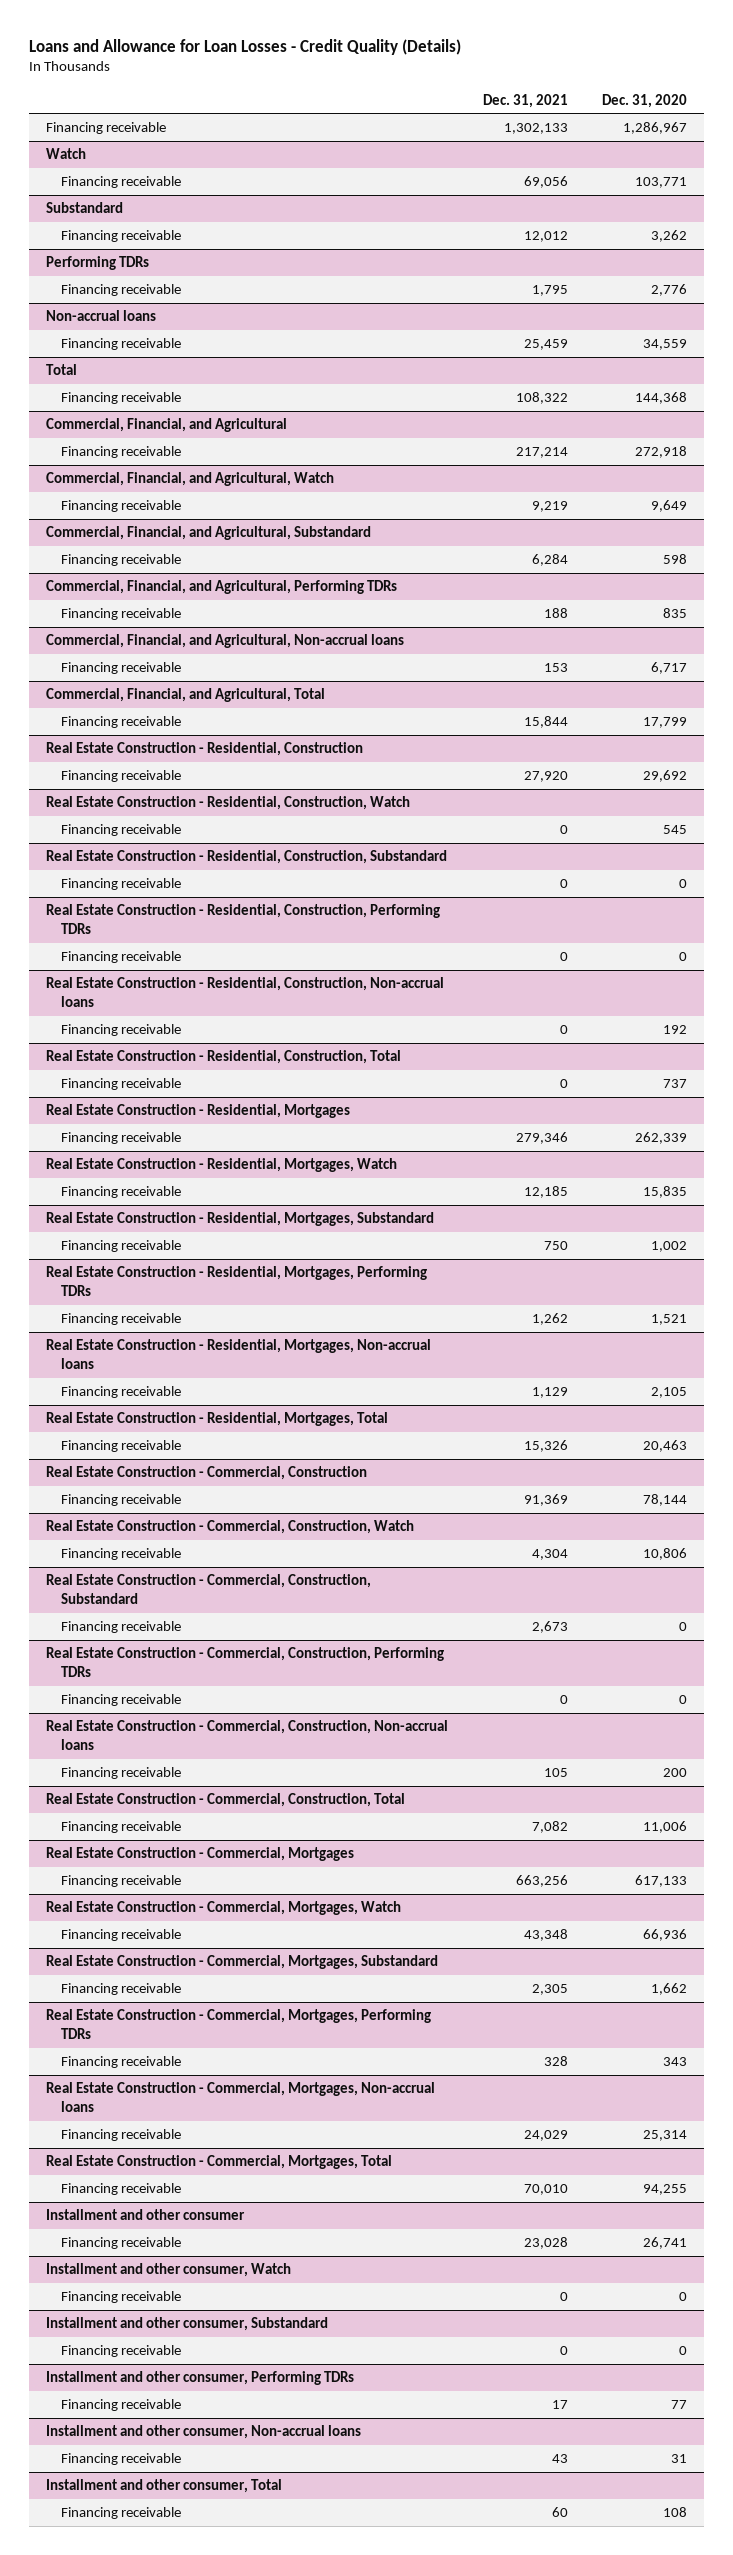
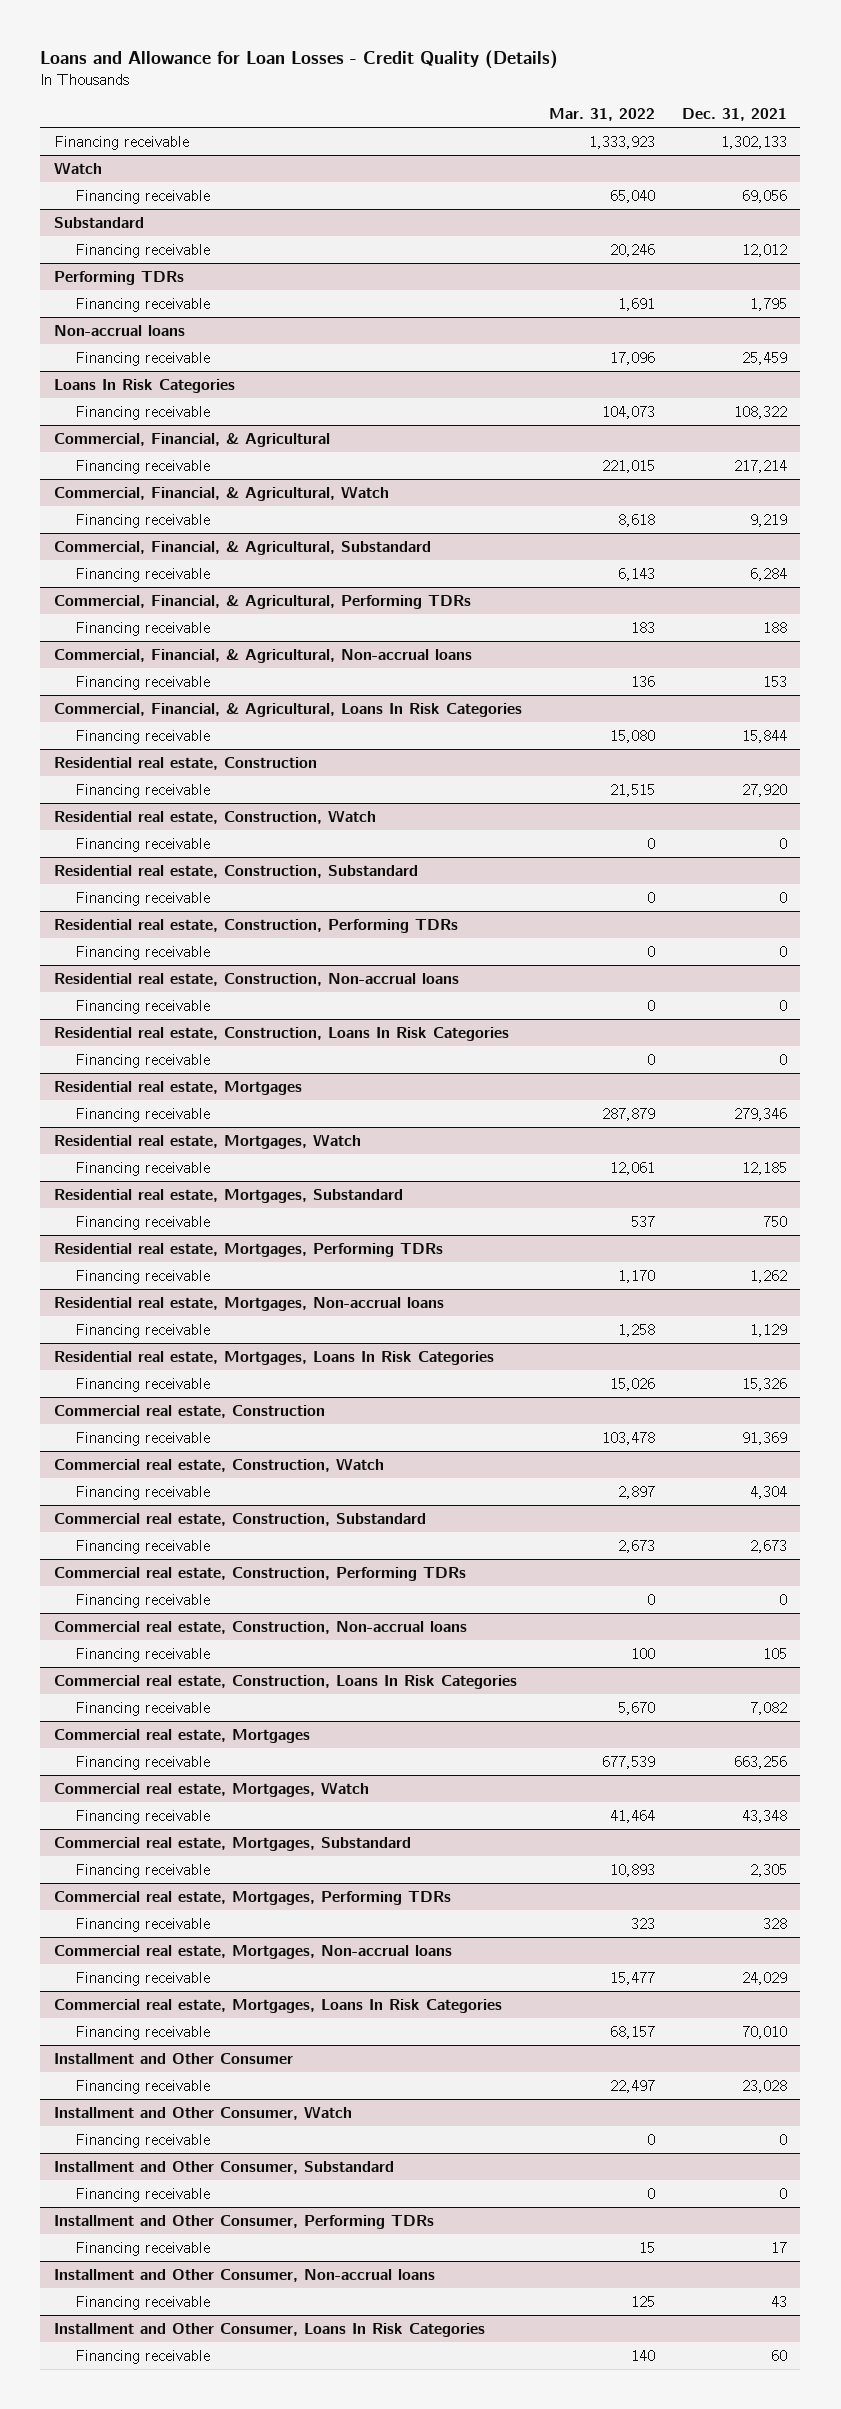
- | Dec. 31, 2021 | Dec. 31, 2020
+ | Mar. 31, 2022 | Dec. 31, 2021
- Total
+ Loans In Risk Categories
- Commercial, Financial, and Agricultural
+ Commercial, Financial, & Agricultural
- Commercial, Financial, and Agricultural, Watch
+ Commercial, Financial, & Agricultural, Watch
- Commercial, Financial, and Agricultural, Substandard
+ Commercial, Financial, & Agricultural, Substandard
- Commercial, Financial, and Agricultural, Performing TDRs
+ Commercial, Financial, & Agricultural, Performing TDRs
- Commercial, Financial, and Agricultural, Non-accrual loans
+ Commercial, Financial, & Agricultural, Non-accrual loans
- Commercial, Financial, and Agricultural, Total
+ Commercial, Financial, & Agricultural, Loans In Risk Categories
- Real Estate Construction - Residential, Construction
+ Residential real estate, Construction
- Real Estate Construction - Residential, Construction, Watch
+ Residential real estate, Construction, Watch
- Real Estate Construction - Residential, Construction, Substandard
+ Residential real estate, Construction, Substandard
- Real Estate Construction - Residential, Construction, Performing TDRs
+ Residential real estate, Construction, Performing TDRs
- Real Estate Construction - Residential, Construction, Non-accrual loans
+ Residential real estate, Construction, Non-accrual loans
- Real Estate Construction - Residential, Construction, Total
+ Residential real estate, Construction, Loans In Risk Categories
- Real Estate Construction - Residential, Mortgages
+ Residential real estate, Mortgages
- Real Estate Construction - Residential, Mortgages, Watch
+ Residential real estate, Mortgages, Watch
- Real Estate Construction - Residential, Mortgages, Substandard
+ Residential real estate, Mortgages, Substandard
- Real Estate Construction - Residential, Mortgages, Performing TDRs
+ Residential real estate, Mortgages, Performing TDRs
- Real Estate Construction - Residential, Mortgages, Non-accrual loans
+ Residential real estate, Mortgages, Non-accrual loans
- Real Estate Construction - Residential, Mortgages, Total
+ Residential real estate, Mortgages, Loans In Risk Categories
- Real Estate Construction - Commercial, Construction
+ Commercial real estate, Construction
- Real Estate Construction - Commercial, Construction, Watch
+ Commercial real estate, Construction, Watch
- Real Estate Construction - Commercial, Construction, Substandard
+ Commercial real estate, Construction, Substandard
- Real Estate Construction - Commercial, Construction, Performing TDRs
+ Commercial real estate, Construction, Performing TDRs
- Real Estate Construction - Commercial, Construction, Non-accrual loans
+ Commercial real estate, Construction, Non-accrual loans
- Real Estate Construction - Commercial, Construction, Total
+ Commercial real estate, Construction, Loans In Risk Categories
- Real Estate Construction - Commercial, Mortgages
+ Commercial real estate, Mortgages
- Real Estate Construction - Commercial, Mortgages, Watch
+ Commercial real estate, Mortgages, Watch
- Real Estate Construction - Commercial, Mortgages, Substandard
+ Commercial real estate, Mortgages, Substandard
- Real Estate Construction - Commercial, Mortgages, Performing TDRs
+ Commercial real estate, Mortgages, Performing TDRs
- Real Estate Construction - Commercial, Mortgages, Non-accrual loans
+ Commercial real estate, Mortgages, Non-accrual loans
- Real Estate Construction - Commercial, Mortgages, Total
+ Commercial real estate, Mortgages, Loans In Risk Categories
- Installment and other consumer
+ Installment and Other Consumer
- Installment and other consumer, Watch
+ Installment and Other Consumer, Watch
- Installment and other consumer, Substandard
+ Installment and Other Consumer, Substandard
- Installment and other consumer, Performing TDRs
+ Installment and Other Consumer, Performing TDRs
- Installment and other consumer, Non-accrual loans
+ Installment and Other Consumer, Non-accrual loans
- Installment and other consumer, Total
+ Installment and Other Consumer, Loans In Risk Categories

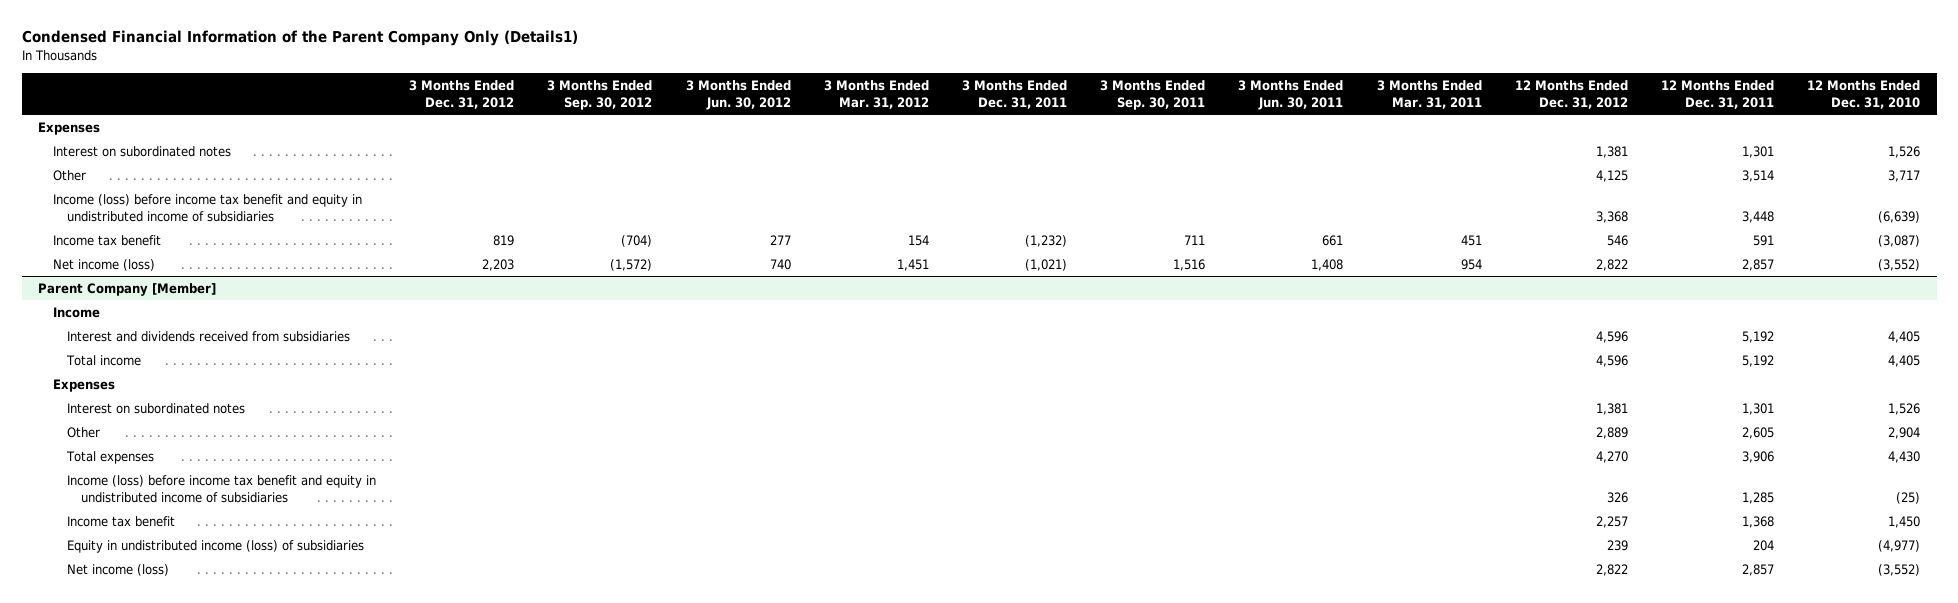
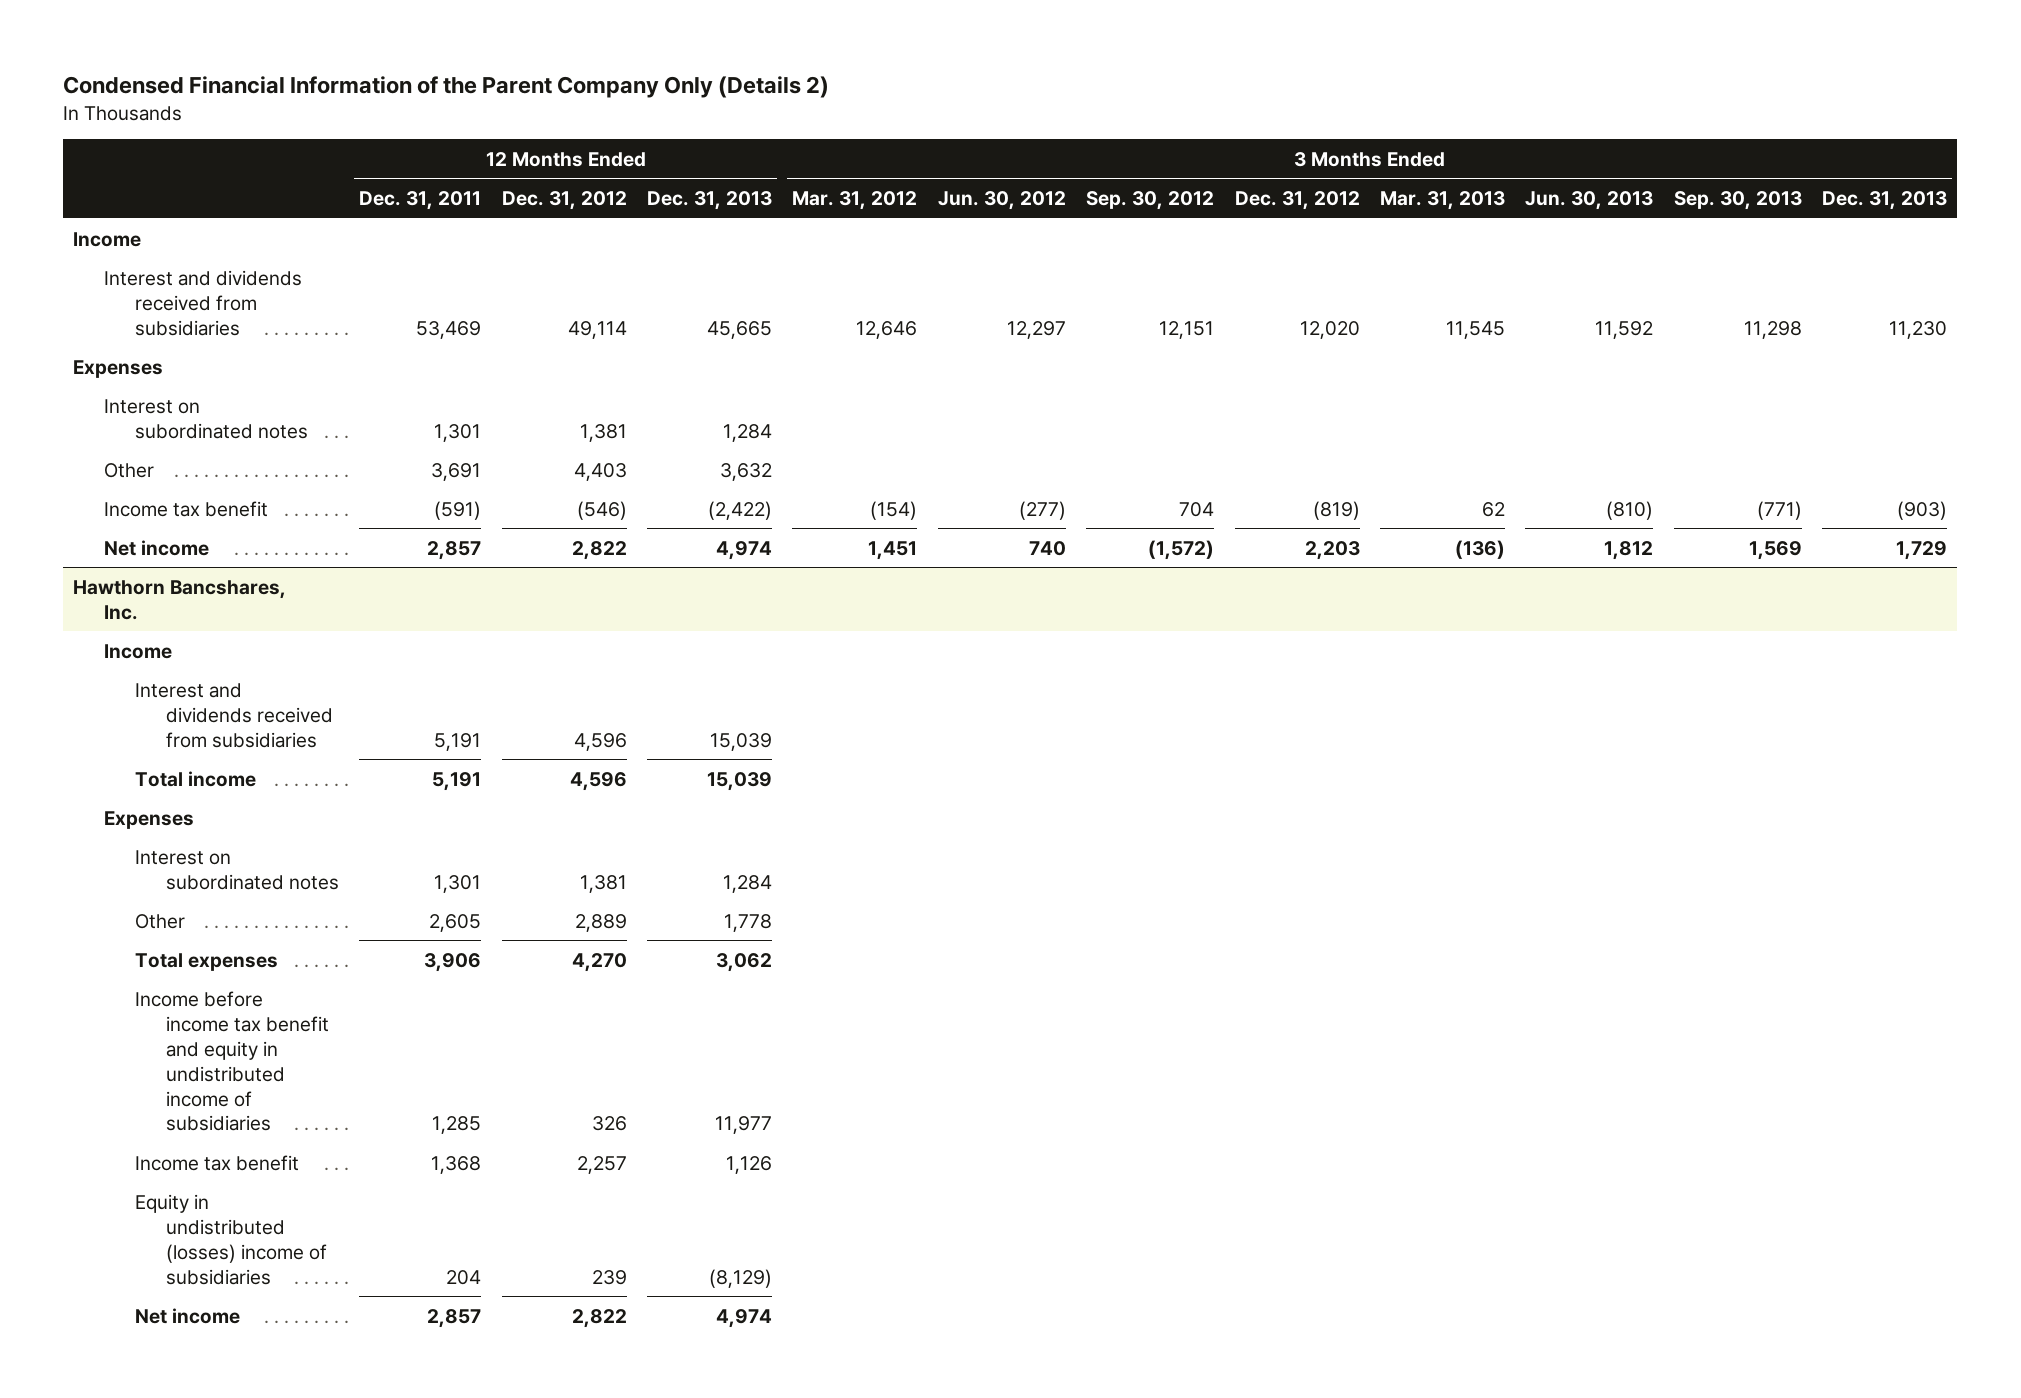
- Condensed Financial Information of the Parent Company Only (Details1)
+ Condensed Financial Information of the Parent Company Only (Details 2)
- | 3 Months Ended Dec. 31, 2012 | 3 Months Ended Sep. 30, 2012 | 3 Months Ended Jun. 30, 2012 | 3 Months Ended Mar. 31, 2012 | 3 Months Ended Dec. 31, 2011 | 3 Months Ended Sep. 30, 2011 | 3 Months Ended Jun. 30, 2011 | 3 Months Ended Mar. 31, 2011 | 12 Months Ended Dec. 31, 2012 | 12 Months Ended Dec. 31, 2011 | 12 Months Ended Dec. 31, 2010
+ | 12 Months Ended Dec. 31, 2011 | 12 Months Ended Dec. 31, 2012 | 12 Months Ended Dec. 31, 2013 | 3 Months Ended Mar. 31, 2012 | 3 Months Ended Jun. 30, 2012 | 3 Months Ended Sep. 30, 2012 | 3 Months Ended Dec. 31, 2012 | 3 Months Ended Mar. 31, 2013 | 3 Months Ended Jun. 30, 2013 | 3 Months Ended Sep. 30, 2013 | 3 Months Ended Dec. 31, 2013
+ Income
+ Interest and dividends received from subsidiaries | 53,469 | 49,114 | 45,665 | 12,646 | 12,297 | 12,151 | 12,020 | 11,545 | 11,592 | 11,298 | 11,230
- Other | | | | | | | | | 4,125 | 3,514 | 3,717
- Income (loss) before income tax benefit and equity in undistributed income of subsidiaries | | | | | | | | | 3,368 | 3,448 | (6,639)
- Income tax benefit | 819 | (704) | 277 | 154 | (1,232) | 711 | 661 | 451 | 546 | 591 | (3,087)
- Net income (loss) | 2,203 | (1,572) | 740 | 1,451 | (1,021) | 1,516 | 1,408 | 954 | 2,822 | 2,857 | (3,552)
- Parent Company [Member]
+ Other | 3,691 | 4,403 | 3,632 | | | | | | | |
+ Income tax benefit | (591) | (546) | (2,422) | (154) | (277) | 704 | (819) | 62 | (810) | (771) | (903)
+ Net income | 2,857 | 2,822 | 4,974 | 1,451 | 740 | (1,572) | 2,203 | (136) | 1,812 | 1,569 | 1,729
+ Hawthorn Bancshares, Inc.
- Interest and dividends received from subsidiaries | | | | | | | | | 4,596 | 5,192 | 4,405
- Total income | | | | | | | | | 4,596 | 5,192 | 4,405
+ Interest and dividends received from subsidiaries | 5,191 | 4,596 | 15,039 | | | | | | | |
+ Total income | 5,191 | 4,596 | 15,039 | | | | | | | |
- Income (loss) before income tax benefit and equity in undistributed income of subsidiaries | | | | | | | | | 326 | 1,285 | (25)
+ Income before income tax benefit and equity in undistributed income of subsidiaries | 1,285 | 326 | 11,977 | | | | | | | |
- Equity in undistributed income (loss) of subsidiaries | | | | | | | | | 239 | 204 | (4,977)
- Net income (loss) | | | | | | | | | 2,822 | 2,857 | (3,552)
+ Equity in undistributed (losses) income of subsidiaries | 204 | 239 | (8,129) | | | | | | | |
+ Net income | 2,857 | 2,822 | 4,974 | | | | | | | |

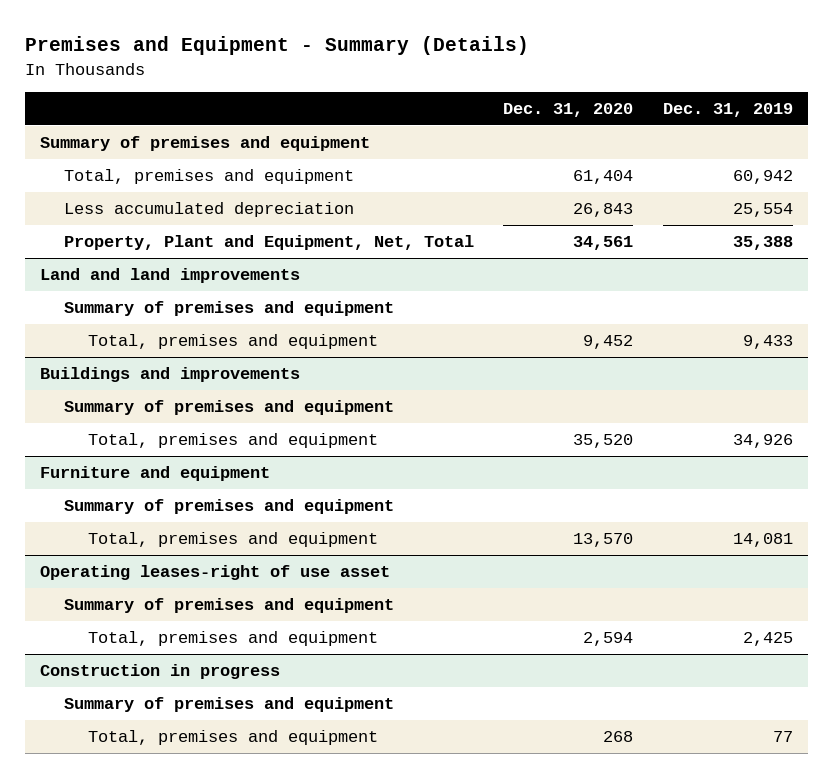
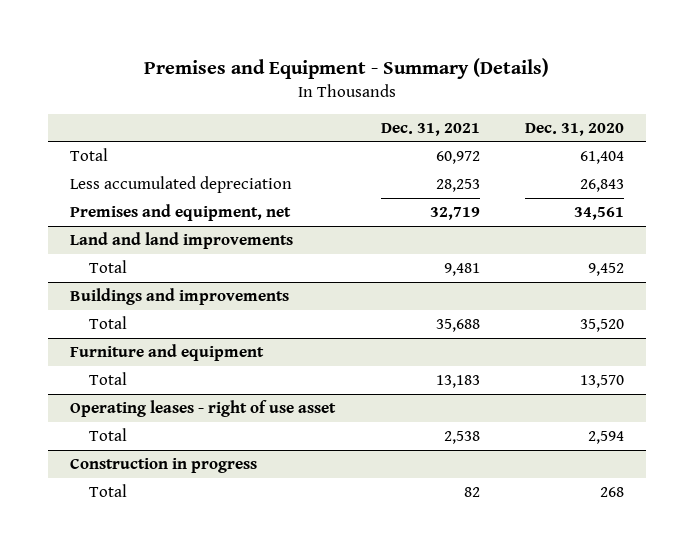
- | Dec. 31, 2020 | Dec. 31, 2019
+ | Dec. 31, 2021 | Dec. 31, 2020
- Summary of premises and equipment
- Total, premises and equipment | 61,404 | 60,942
+ Total | 60,972 | 61,404
- Property, Plant and Equipment, Net, Total | 34,561 | 35,388
+ Premises and equipment, net | 32,719 | 34,561
@ Land and land improvements
- Summary of premises and equipment
- Total, premises and equipment | 9,452 | 9,433
+ Total | 9,481 | 9,452
@ Buildings and improvements
- Summary of premises and equipment
- Total, premises and equipment | 35,520 | 34,926
+ Total | 35,688 | 35,520
@ Furniture and equipment
- Summary of premises and equipment
- Total, premises and equipment | 13,570 | 14,081
- Operating leases-right of use asset
- Summary of premises and equipment
- Total, premises and equipment | 2,594 | 2,425
@ Furniture and equipment
+ Total | 13,183 | 13,570
+ Operating leases - right of use asset
+ Total | 2,538 | 2,594
@ Construction in progress
- Summary of premises and equipment
- Total, premises and equipment | 268 | 77
+ Total | 82 | 268

